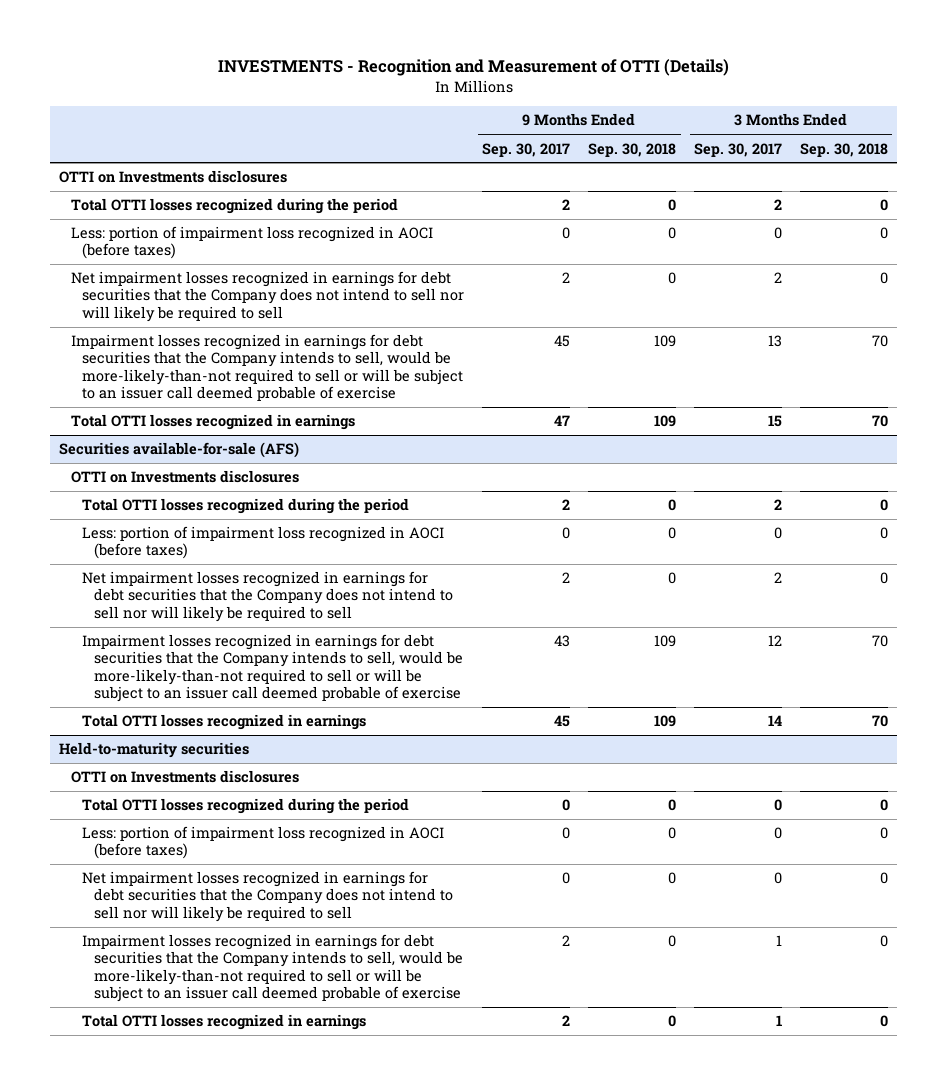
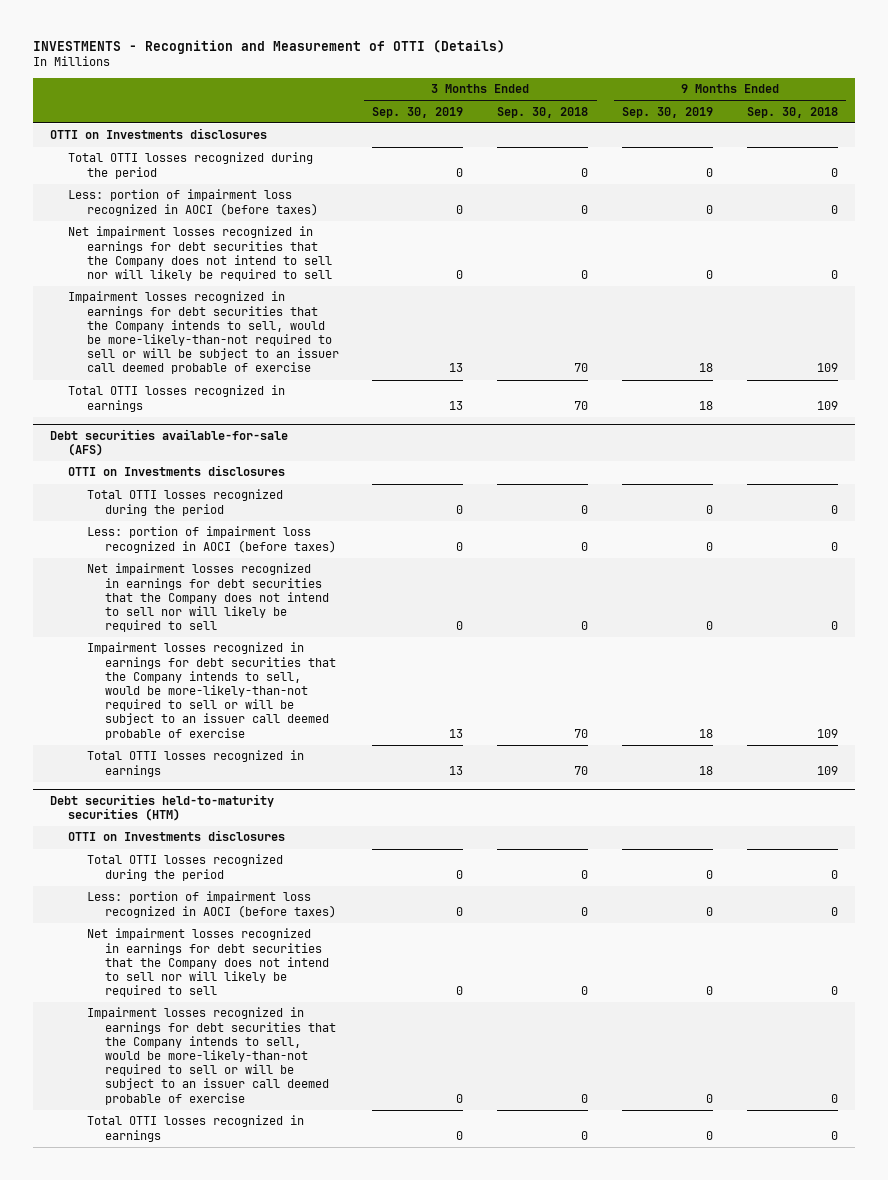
- | 9 Months Ended Sep. 30, 2017 | 9 Months Ended Sep. 30, 2018 | 3 Months Ended Sep. 30, 2017 | 3 Months Ended Sep. 30, 2018
+ | 3 Months Ended Sep. 30, 2019 | 3 Months Ended Sep. 30, 2018 | 9 Months Ended Sep. 30, 2019 | 9 Months Ended Sep. 30, 2018
- Securities available-for-sale (AFS)
+ Debt securities available-for-sale (AFS)
- Held-to-maturity securities
+ Debt securities held-to-maturity securities (HTM)

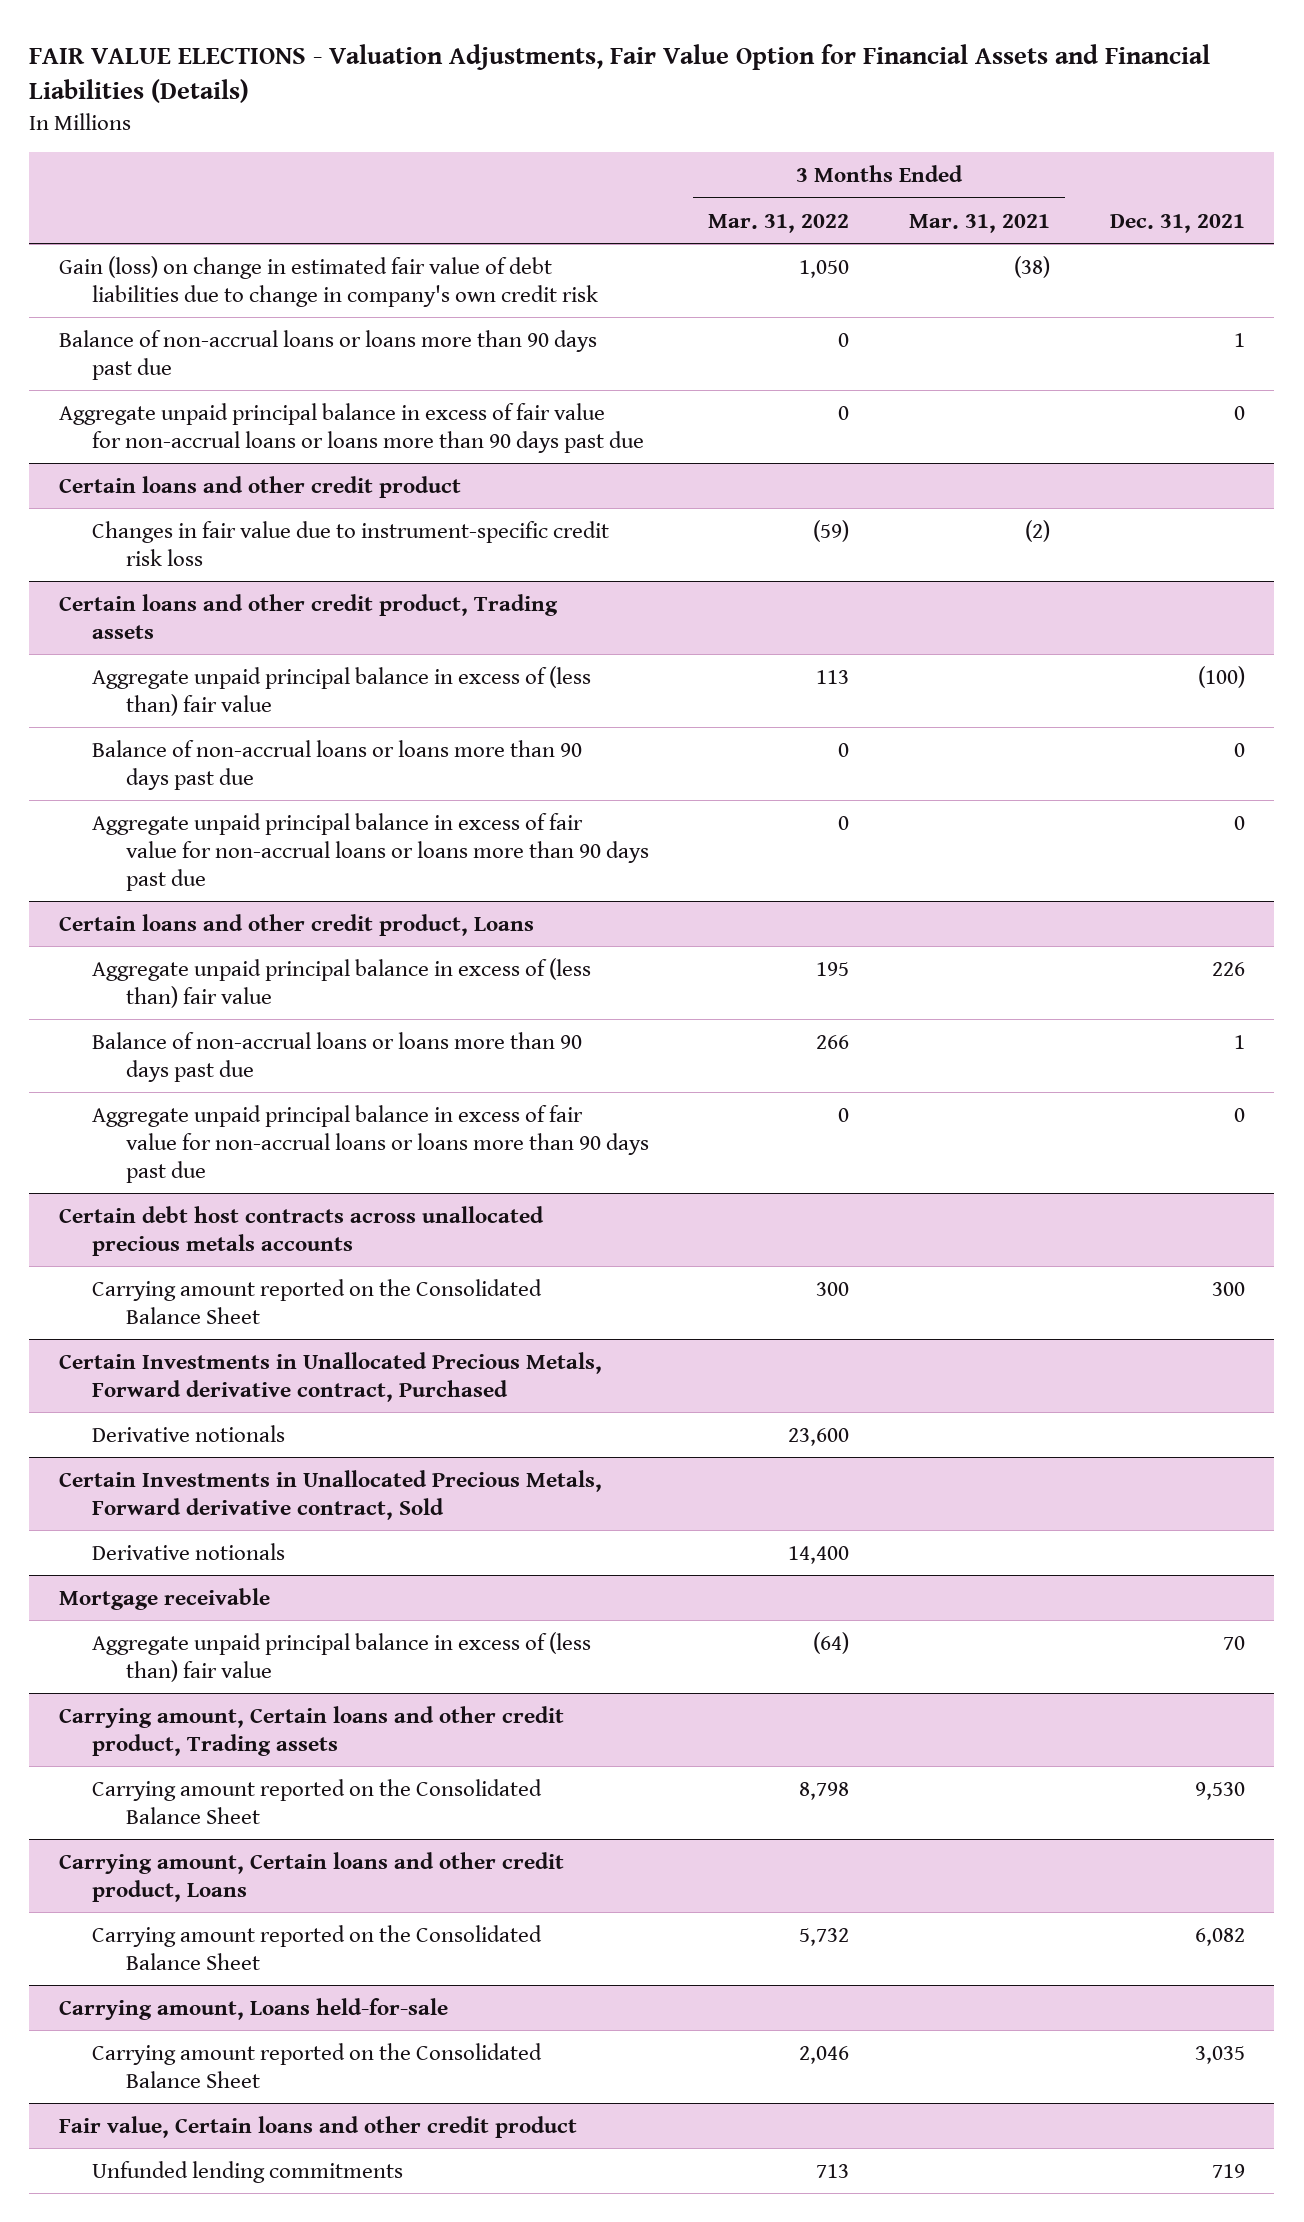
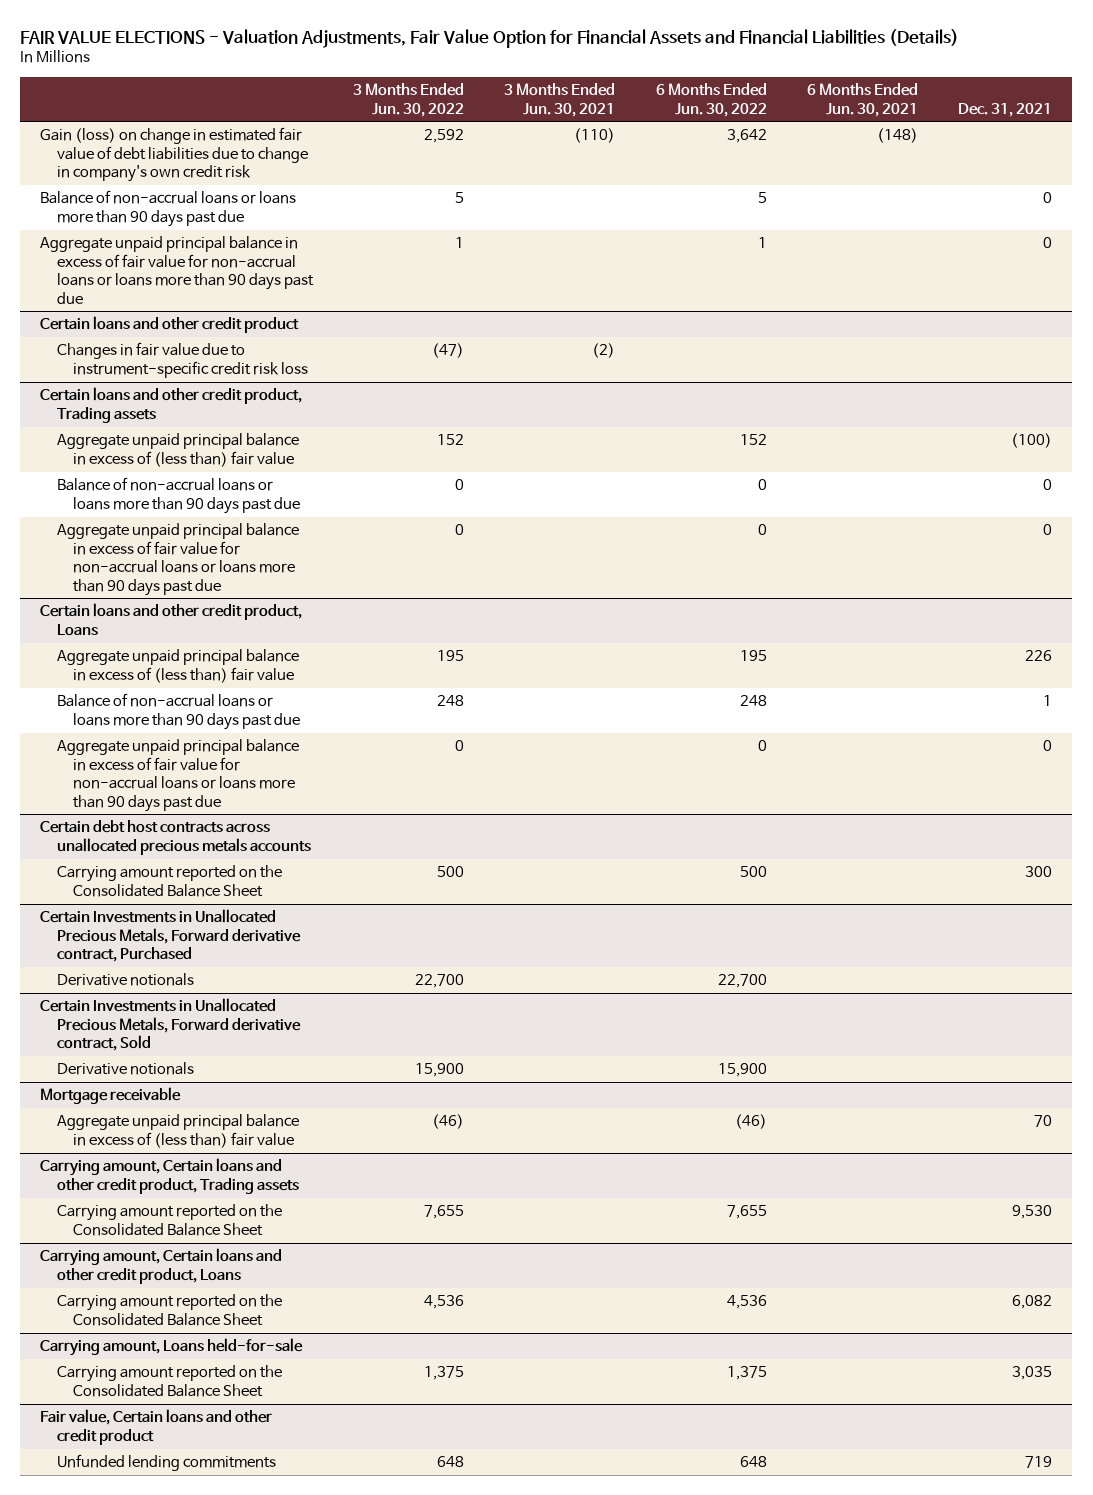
- | 3 Months Ended Mar. 31, 2022 | 3 Months Ended Mar. 31, 2021 | Dec. 31, 2021
+ | 3 Months Ended Jun. 30, 2022 | 3 Months Ended Jun. 30, 2021 | 6 Months Ended Jun. 30, 2022 | 6 Months Ended Jun. 30, 2021 | Dec. 31, 2021
- Balance of non-accrual loans or loans more than 90 days past due | 0 | | 1
+ Balance of non-accrual loans or loans more than 90 days past due | 5 | | 5 | | 0

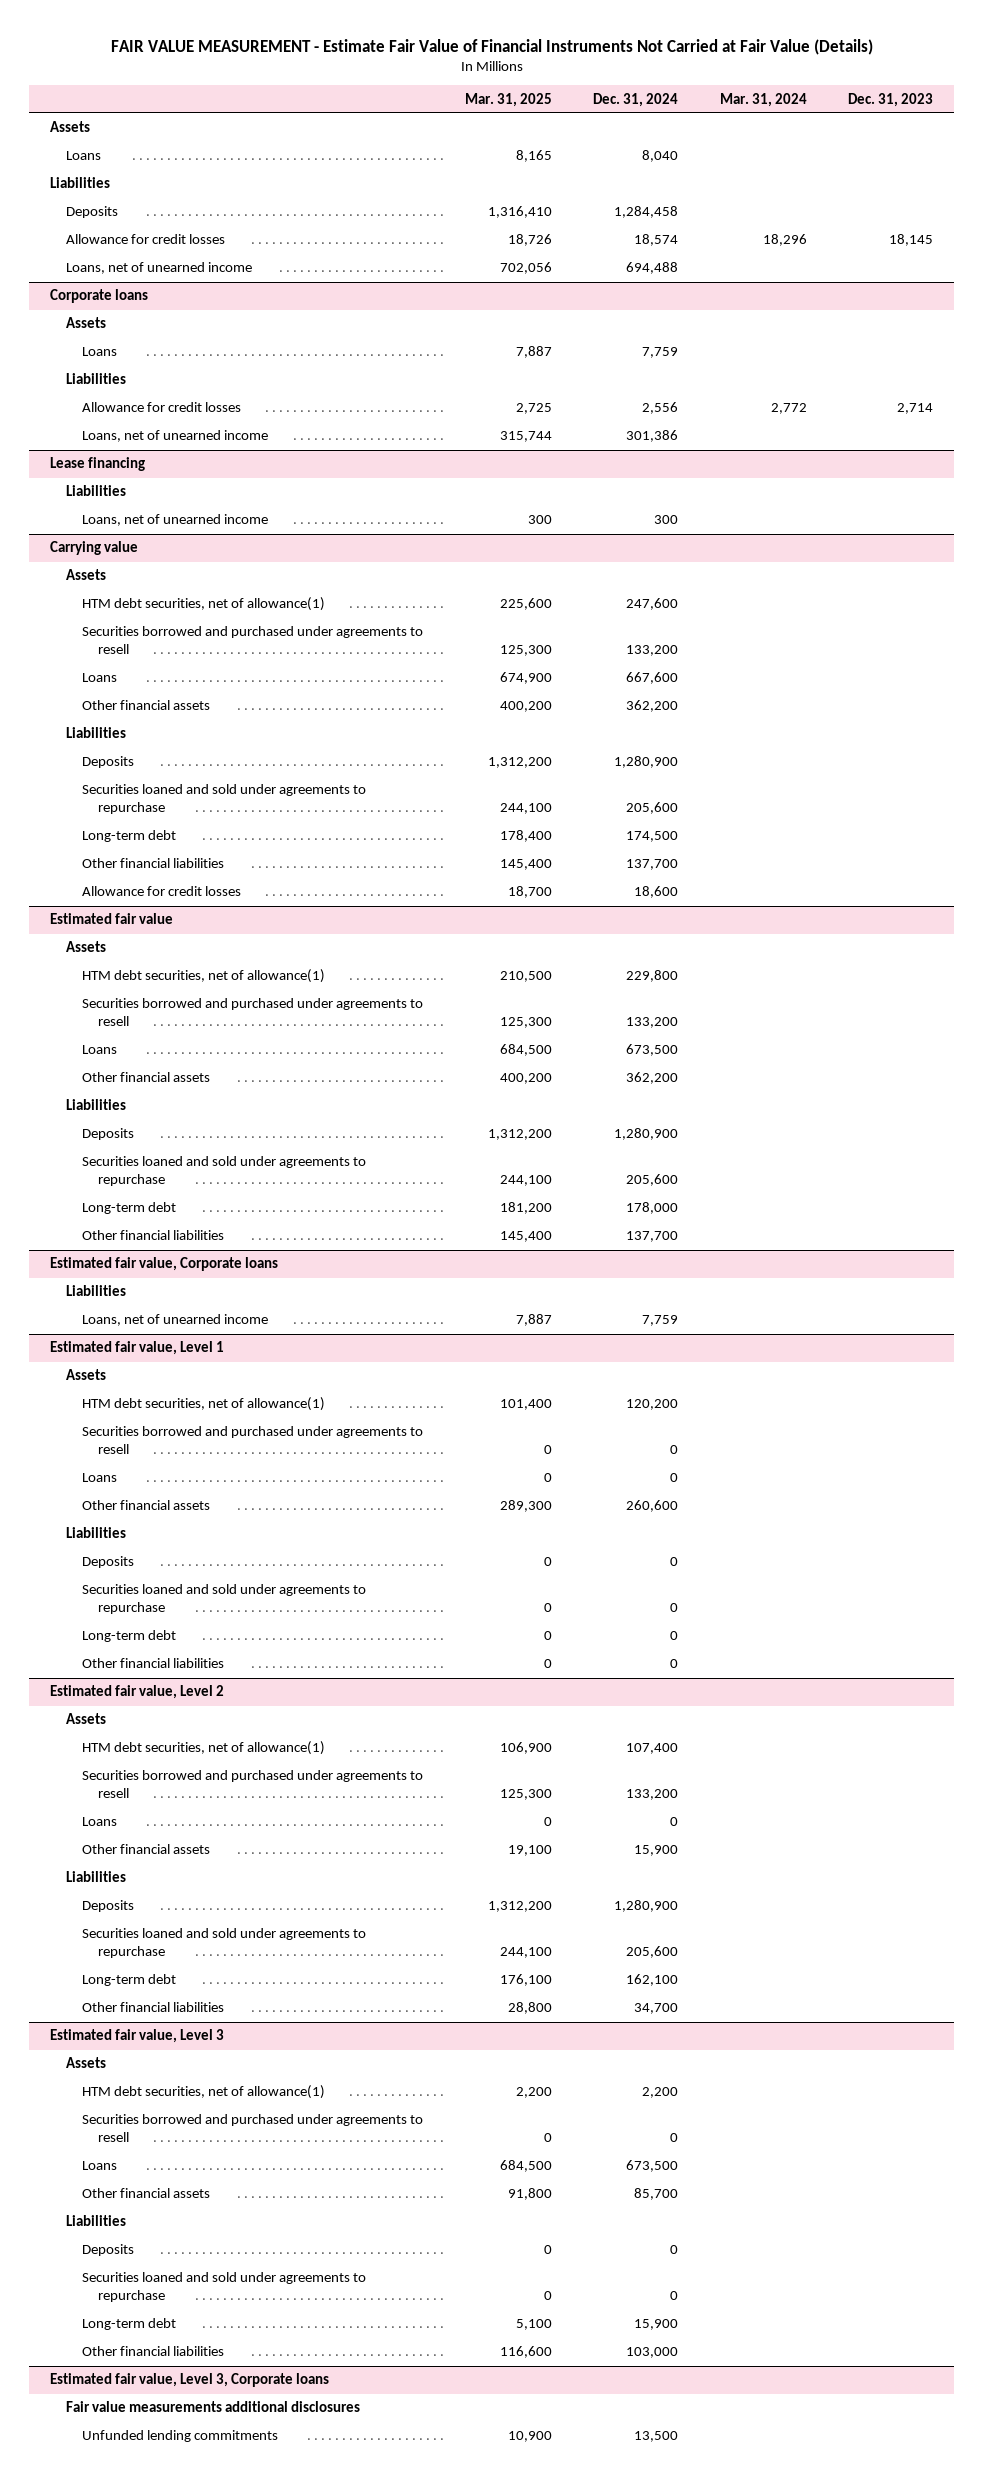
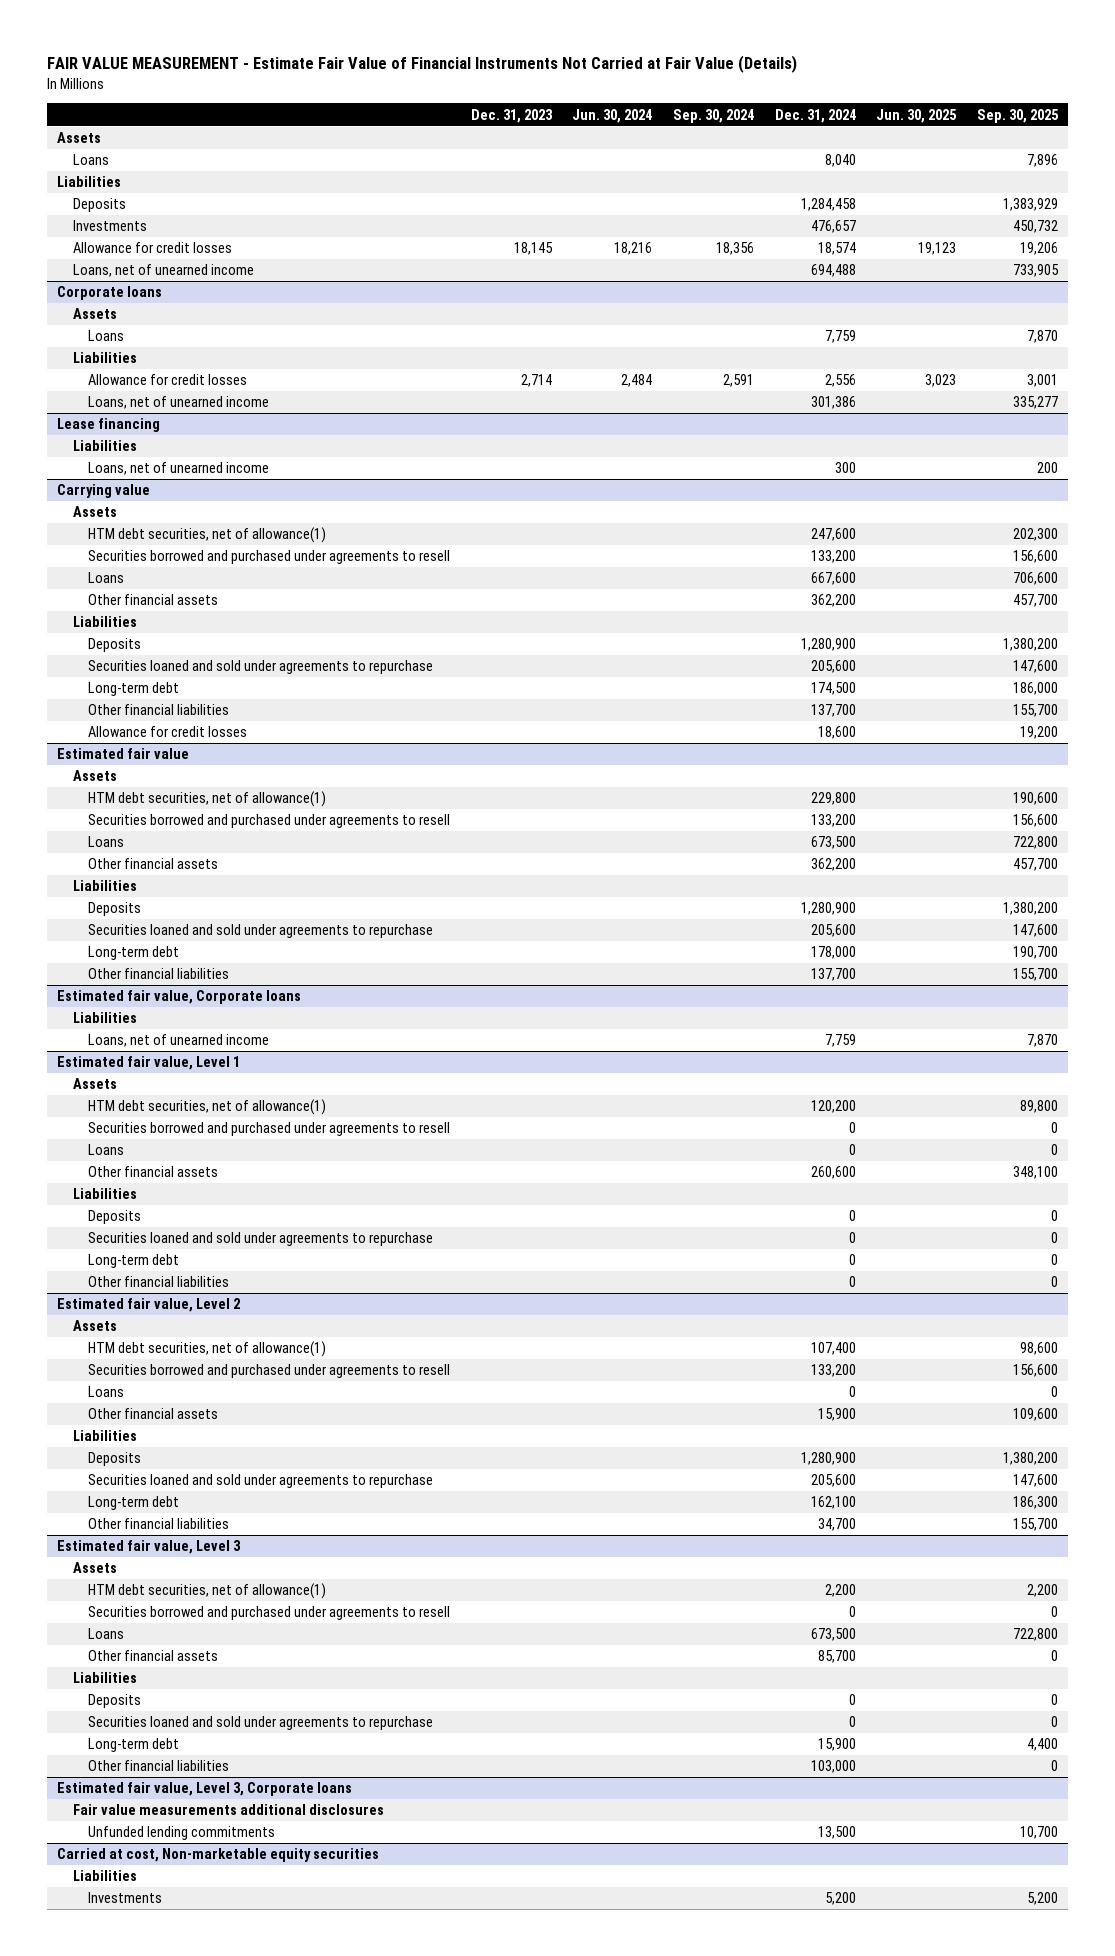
- | Mar. 31, 2025 | Dec. 31, 2024 | Mar. 31, 2024 | Dec. 31, 2023
+ | Dec. 31, 2023 | Jun. 30, 2024 | Sep. 30, 2024 | Dec. 31, 2024 | Jun. 30, 2025 | Sep. 30, 2025
+ Investments | | | | 476,657 | | 450,732
+ Carried at cost, Non-marketable equity securities
+ Liabilities
+ Investments | | | | 5,200 | | 5,200

